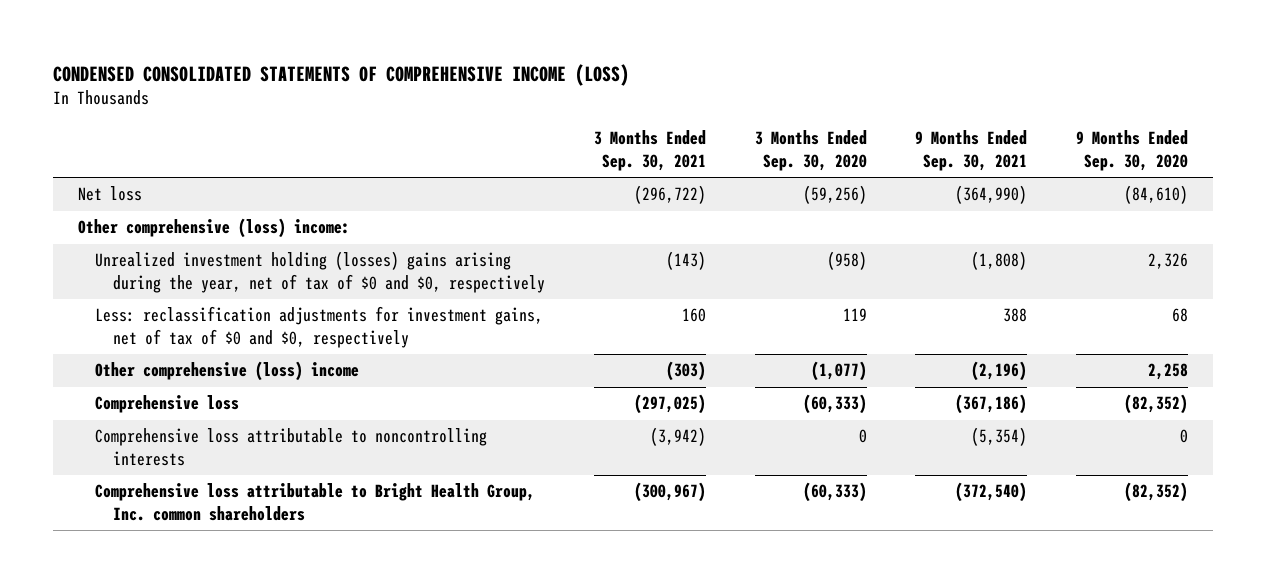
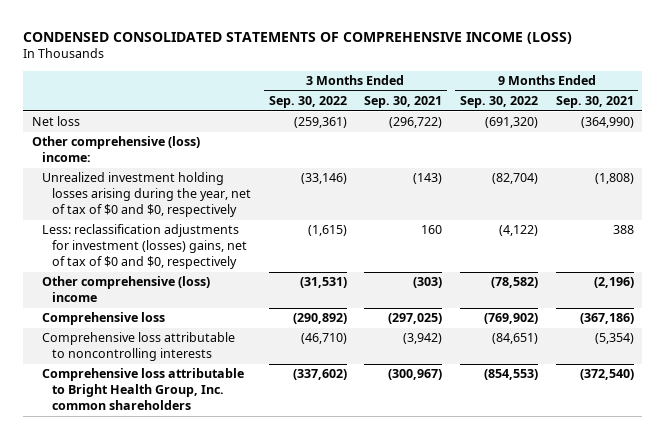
- | 3 Months Ended Sep. 30, 2021 | 3 Months Ended Sep. 30, 2020 | 9 Months Ended Sep. 30, 2021 | 9 Months Ended Sep. 30, 2020
+ | 3 Months Ended Sep. 30, 2022 | 3 Months Ended Sep. 30, 2021 | 9 Months Ended Sep. 30, 2022 | 9 Months Ended Sep. 30, 2021
- Unrealized investment holding (losses) gains arising during the year, net of tax of $0 and $0, respectively | (143) | (958) | (1,808) | 2,326
- Less: reclassification adjustments for investment gains, net of tax of $0 and $0, respectively | 160 | 119 | 388 | 68
+ Unrealized investment holding losses arising during the year, net of tax of $0 and $0, respectively | (33,146) | (143) | (82,704) | (1,808)
+ Less: reclassification adjustments for investment (losses) gains, net of tax of $0 and $0, respectively | (1,615) | 160 | (4,122) | 388

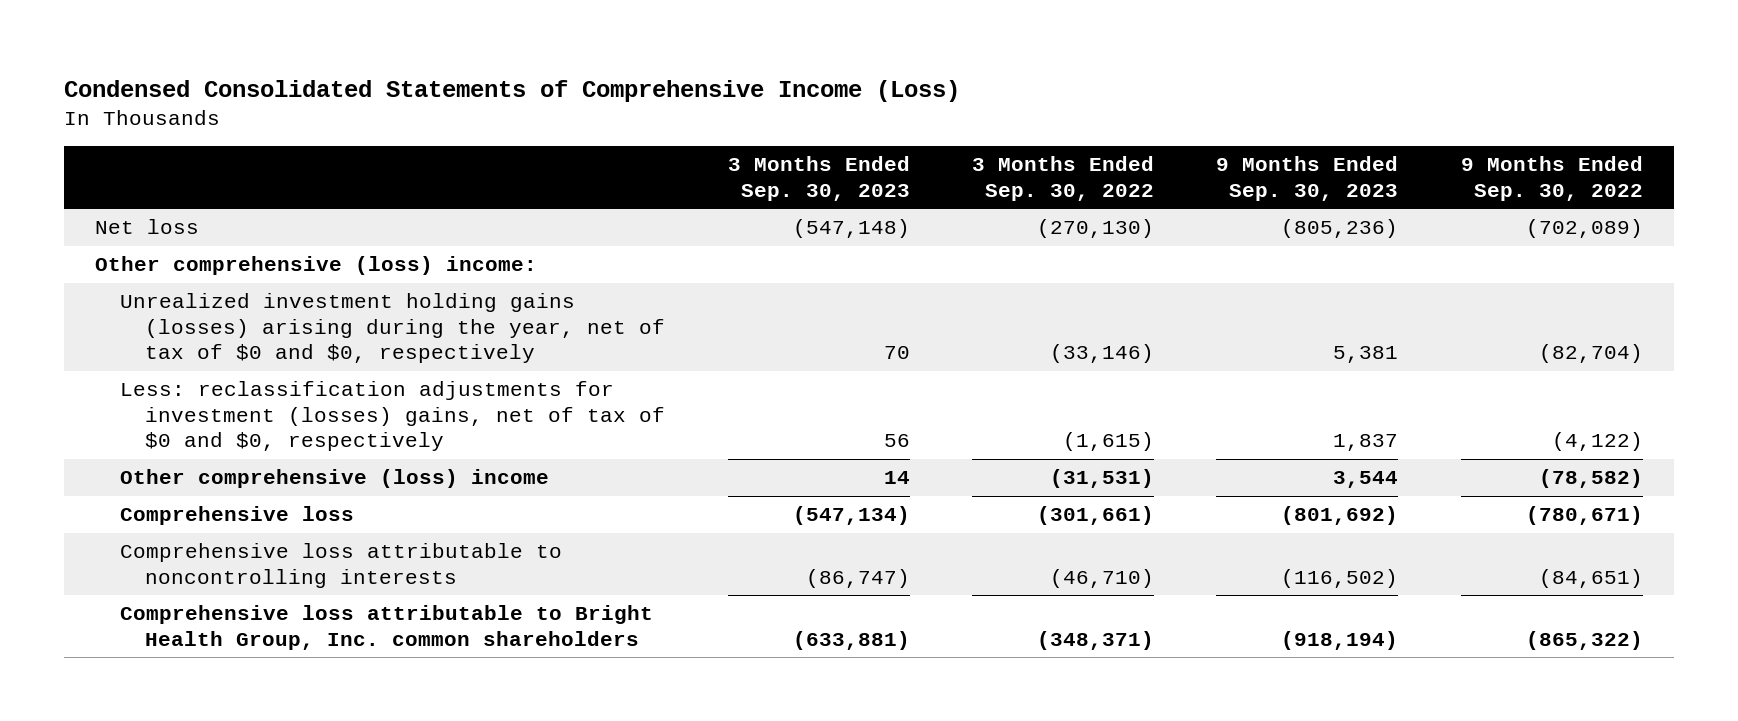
- CONDENSED CONSOLIDATED STATEMENTS OF COMPREHENSIVE INCOME (LOSS)
+ Condensed Consolidated Statements of Comprehensive Income (Loss)
- | 3 Months Ended Sep. 30, 2022 | 3 Months Ended Sep. 30, 2021 | 9 Months Ended Sep. 30, 2022 | 9 Months Ended Sep. 30, 2021
+ | 3 Months Ended Sep. 30, 2023 | 3 Months Ended Sep. 30, 2022 | 9 Months Ended Sep. 30, 2023 | 9 Months Ended Sep. 30, 2022
- Net loss | (259,361) | (296,722) | (691,320) | (364,990)
+ Net loss | (547,148) | (270,130) | (805,236) | (702,089)
- Unrealized investment holding losses arising during the year, net of tax of $0 and $0, respectively | (33,146) | (143) | (82,704) | (1,808)
+ Unrealized investment holding gains (losses) arising during the year, net of tax of $0 and $0, respectively | 70 | (33,146) | 5,381 | (82,704)
- Comprehensive loss | (290,892) | (297,025) | (769,902) | (367,186)
+ Comprehensive loss | (547,134) | (301,661) | (801,692) | (780,671)
- Comprehensive loss attributable to Bright Health Group, Inc. common shareholders | (337,602) | (300,967) | (854,553) | (372,540)
+ Comprehensive loss attributable to Bright Health Group, Inc. common shareholders | (633,881) | (348,371) | (918,194) | (865,322)

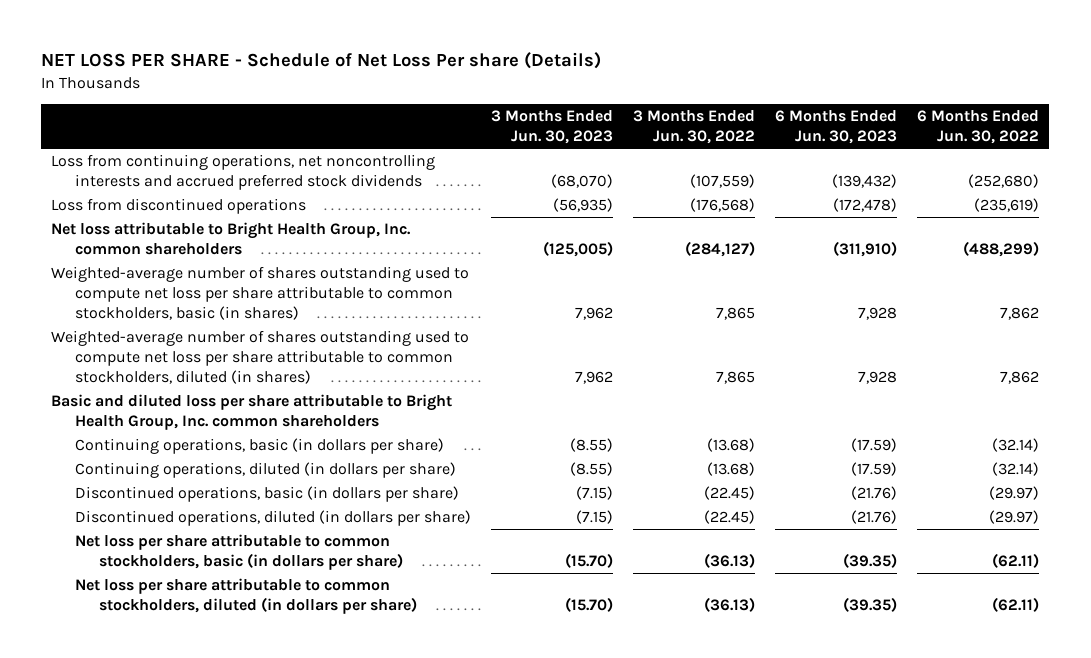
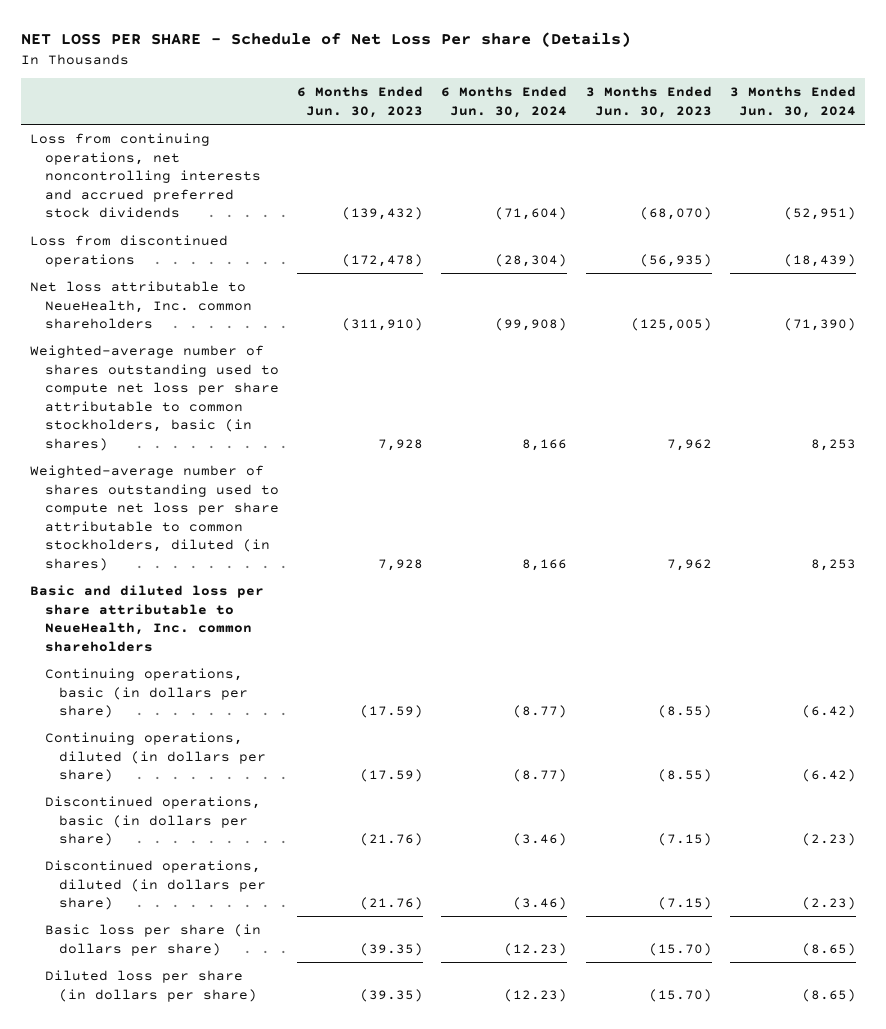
- | 3 Months Ended Jun. 30, 2023 | 3 Months Ended Jun. 30, 2022 | 6 Months Ended Jun. 30, 2023 | 6 Months Ended Jun. 30, 2022
+ | 6 Months Ended Jun. 30, 2023 | 6 Months Ended Jun. 30, 2024 | 3 Months Ended Jun. 30, 2023 | 3 Months Ended Jun. 30, 2024
- Net loss attributable to Bright Health Group, Inc. common shareholders | (125,005) | (284,127) | (311,910) | (488,299)
+ Net loss attributable to NeueHealth, Inc. common shareholders | (311,910) | (99,908) | (125,005) | (71,390)
- Basic and diluted loss per share attributable to Bright Health Group, Inc. common shareholders
+ Basic and diluted loss per share attributable to NeueHealth, Inc. common shareholders
- Net loss per share attributable to common stockholders, basic (in dollars per share) | (15.70) | (36.13) | (39.35) | (62.11)
- Net loss per share attributable to common stockholders, diluted (in dollars per share) | (15.70) | (36.13) | (39.35) | (62.11)
+ Basic loss per share (in dollars per share) | (39.35) | (12.23) | (15.70) | (8.65)
+ Diluted loss per share (in dollars per share) | (39.35) | (12.23) | (15.70) | (8.65)

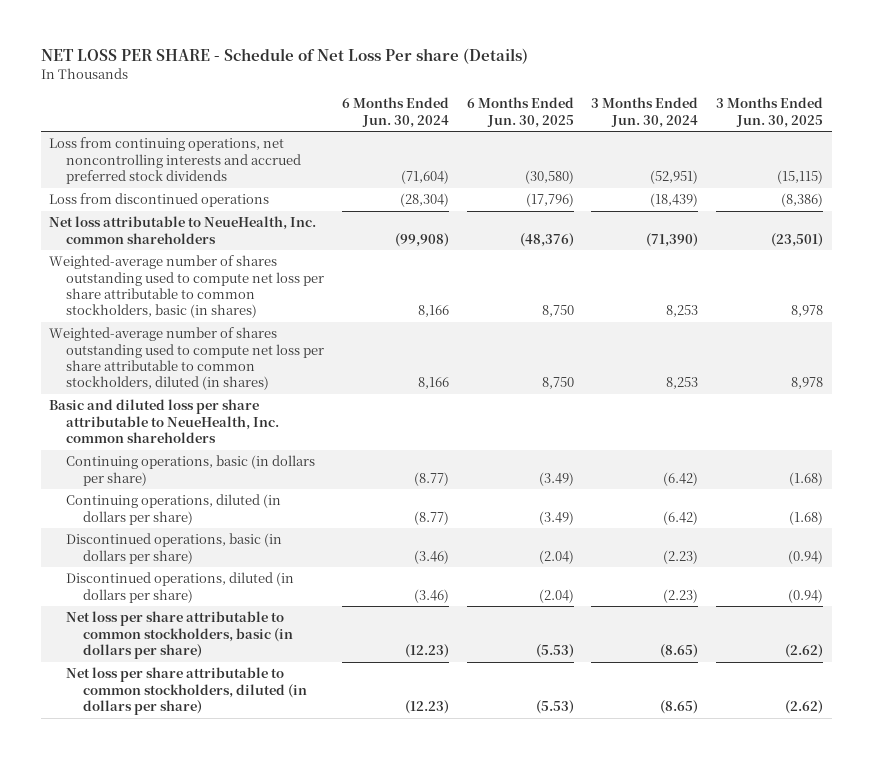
- | 6 Months Ended Jun. 30, 2023 | 6 Months Ended Jun. 30, 2024 | 3 Months Ended Jun. 30, 2023 | 3 Months Ended Jun. 30, 2024
+ | 6 Months Ended Jun. 30, 2024 | 6 Months Ended Jun. 30, 2025 | 3 Months Ended Jun. 30, 2024 | 3 Months Ended Jun. 30, 2025
- Basic loss per share (in dollars per share) | (39.35) | (12.23) | (15.70) | (8.65)
- Diluted loss per share (in dollars per share) | (39.35) | (12.23) | (15.70) | (8.65)
+ Net loss per share attributable to common stockholders, basic (in dollars per share) | (12.23) | (5.53) | (8.65) | (2.62)
+ Net loss per share attributable to common stockholders, diluted (in dollars per share) | (12.23) | (5.53) | (8.65) | (2.62)

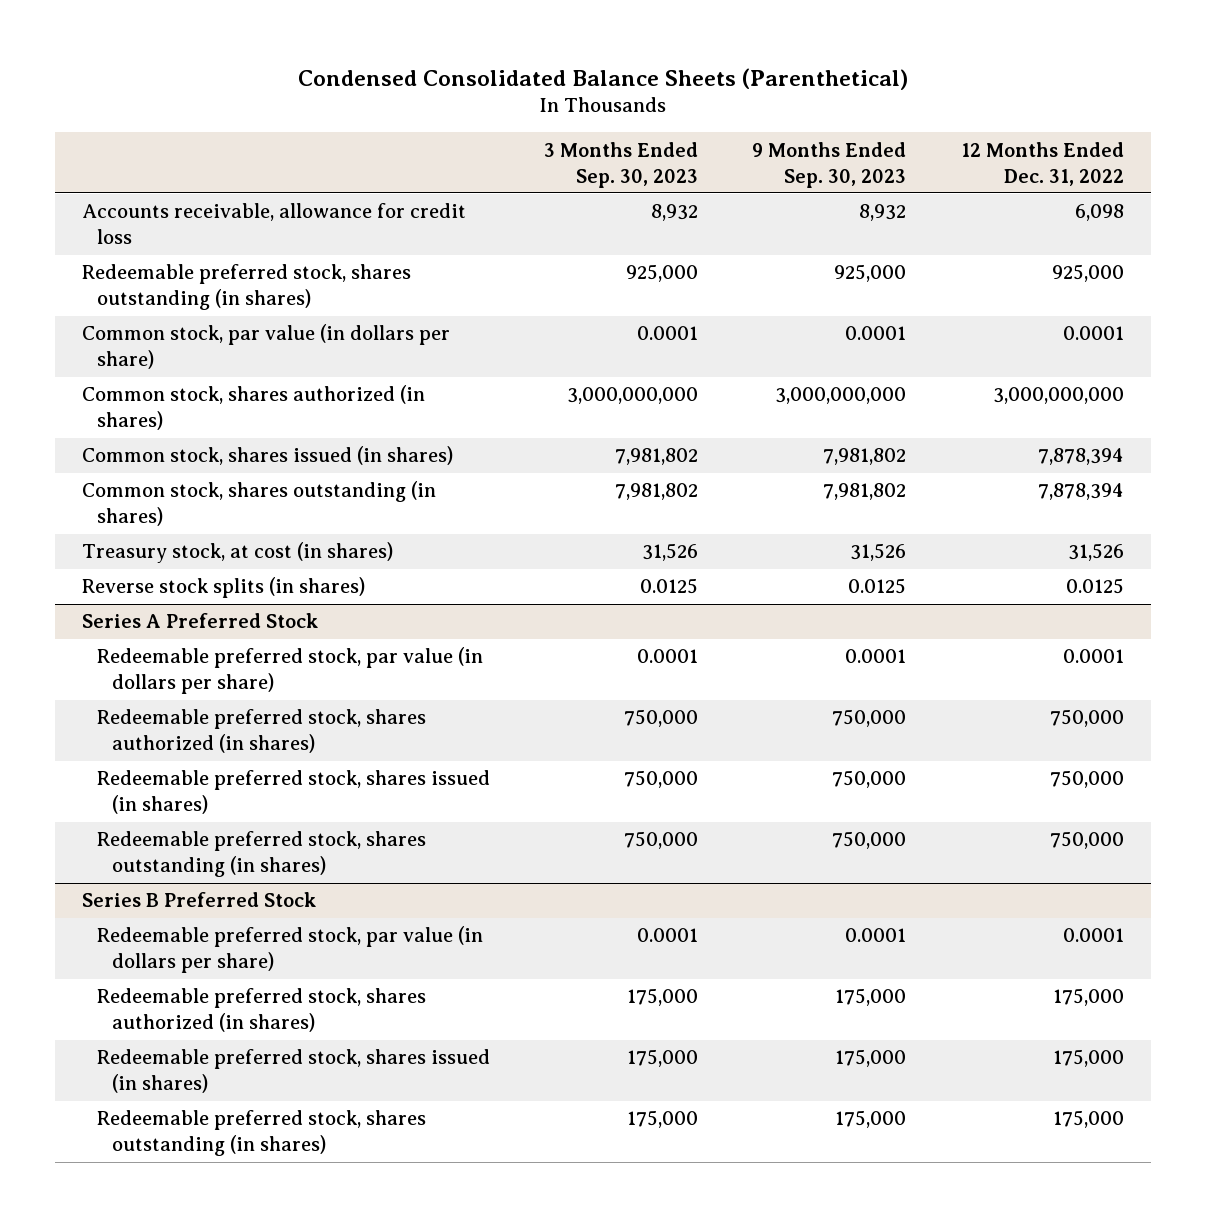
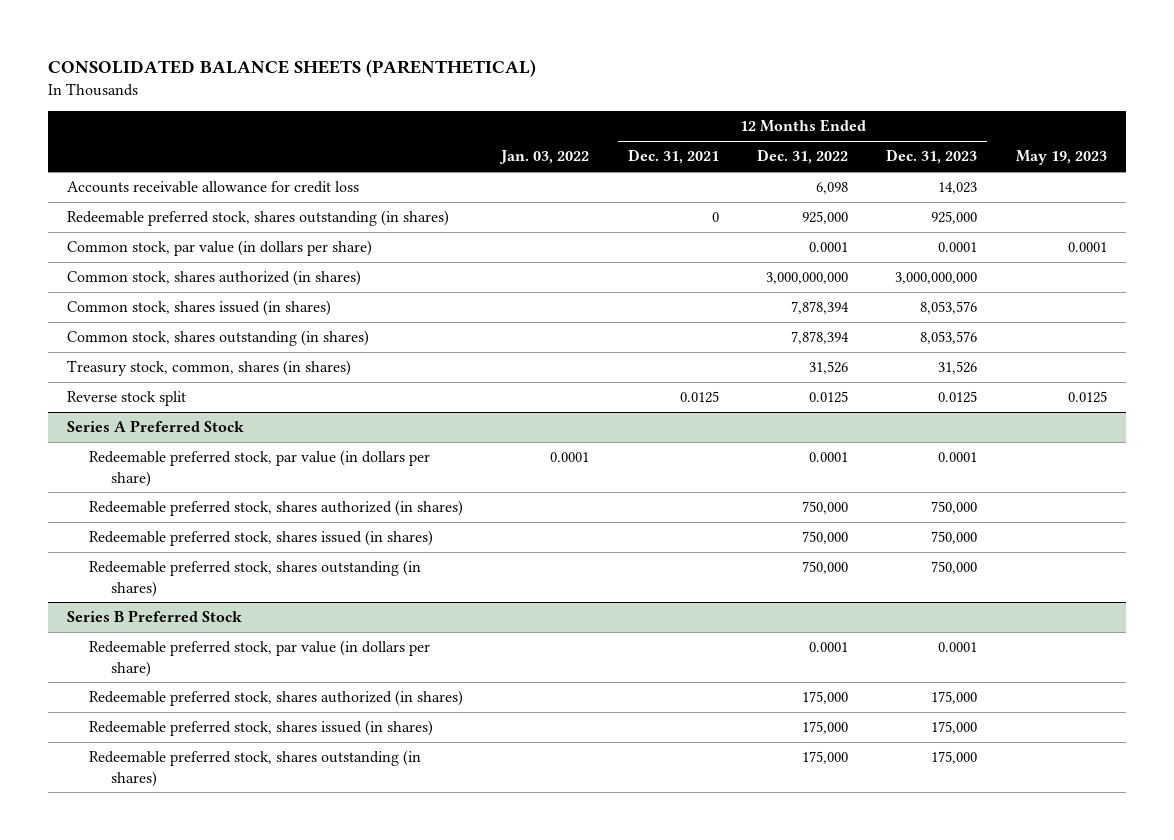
- Condensed Consolidated Balance Sheets (Parenthetical)
+ CONSOLIDATED BALANCE SHEETS (PARENTHETICAL)
- | 3 Months Ended Sep. 30, 2023 | 9 Months Ended Sep. 30, 2023 | 12 Months Ended Dec. 31, 2022
+ | Jan. 03, 2022 | 12 Months Ended Dec. 31, 2021 | 12 Months Ended Dec. 31, 2022 | 12 Months Ended Dec. 31, 2023 | May 19, 2023
- Accounts receivable, allowance for credit loss | 8,932 | 8,932 | 6,098
+ Accounts receivable allowance for credit loss | | | 6,098 | 14,023 |
- Treasury stock, at cost (in shares) | 31,526 | 31,526 | 31,526
- Reverse stock splits (in shares) | 0.0125 | 0.0125 | 0.0125
+ Treasury stock, common, shares (in shares) | | | 31,526 | 31,526 |
+ Reverse stock split | | 0.0125 | 0.0125 | 0.0125 | 0.0125

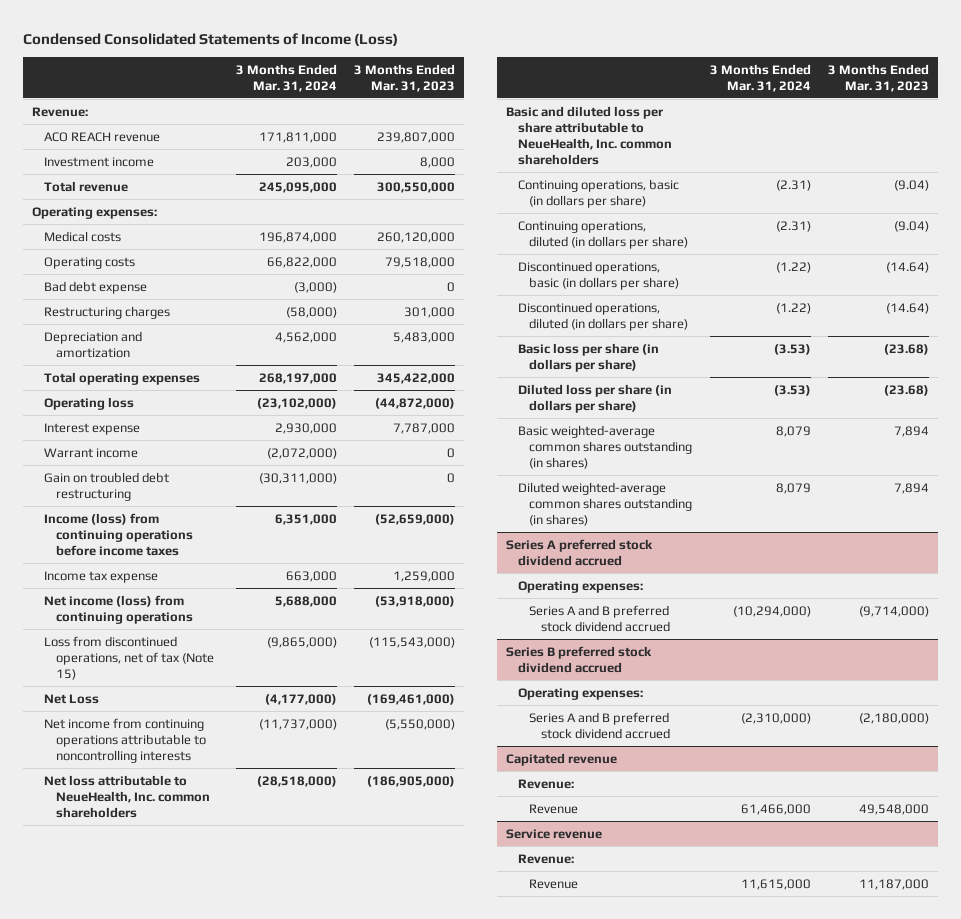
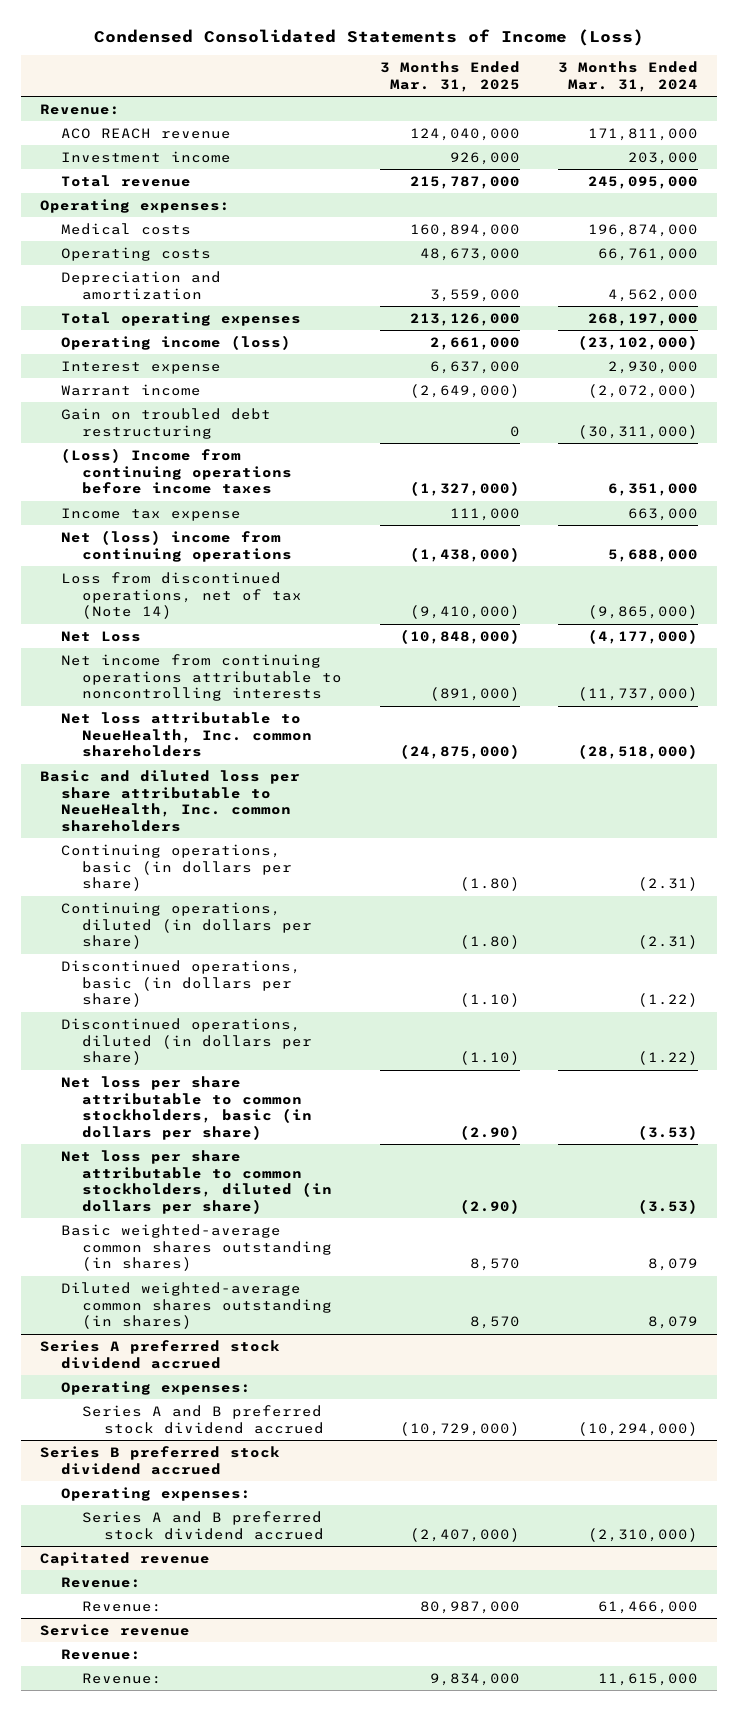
- | 3 Months Ended Mar. 31, 2024 | 3 Months Ended Mar. 31, 2023
+ | 3 Months Ended Mar. 31, 2025 | 3 Months Ended Mar. 31, 2024
- Operating costs | 66,822,000 | 79,518,000
- Bad debt expense | (3,000) | 0
- Restructuring charges | (58,000) | 301,000
+ Operating costs | 48,673,000 | 66,761,000
- Operating loss | (23,102,000) | (44,872,000)
+ Operating income (loss) | 2,661,000 | (23,102,000)
- Income (loss) from continuing operations before income taxes | 6,351,000 | (52,659,000)
+ (Loss) Income from continuing operations before income taxes | (1,327,000) | 6,351,000
- Net income (loss) from continuing operations | 5,688,000 | (53,918,000)
- Loss from discontinued operations, net of tax (Note 15) | (9,865,000) | (115,543,000)
+ Net (loss) income from continuing operations | (1,438,000) | 5,688,000
+ Loss from discontinued operations, net of tax (Note 14) | (9,410,000) | (9,865,000)
- Basic loss per share (in dollars per share) | (3.53) | (23.68)
- Diluted loss per share (in dollars per share) | (3.53) | (23.68)
+ Net loss per share attributable to common stockholders, basic (in dollars per share) | (2.90) | (3.53)
+ Net loss per share attributable to common stockholders, diluted (in dollars per share) | (2.90) | (3.53)
@ Capitated revenue
- Revenue | 61,466,000 | 49,548,000
+ Revenue: | 80,987,000 | 61,466,000
@ Service revenue
- Revenue | 11,615,000 | 11,187,000
+ Revenue: | 9,834,000 | 11,615,000

